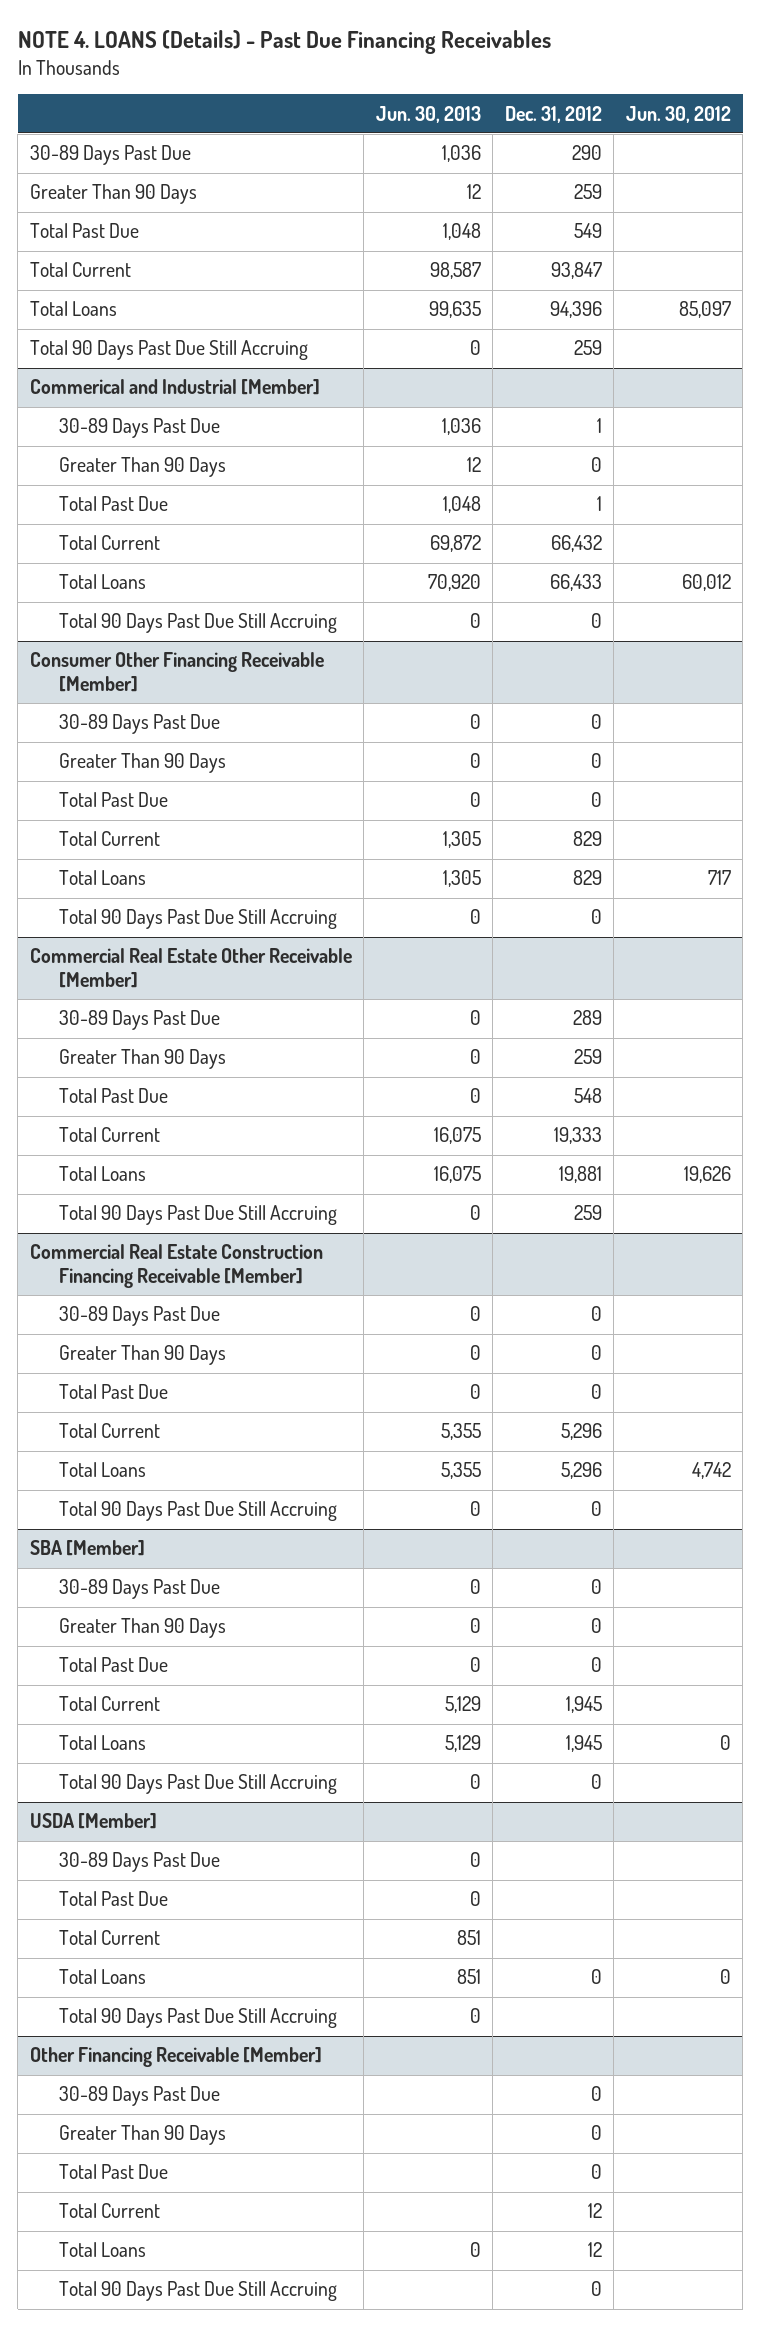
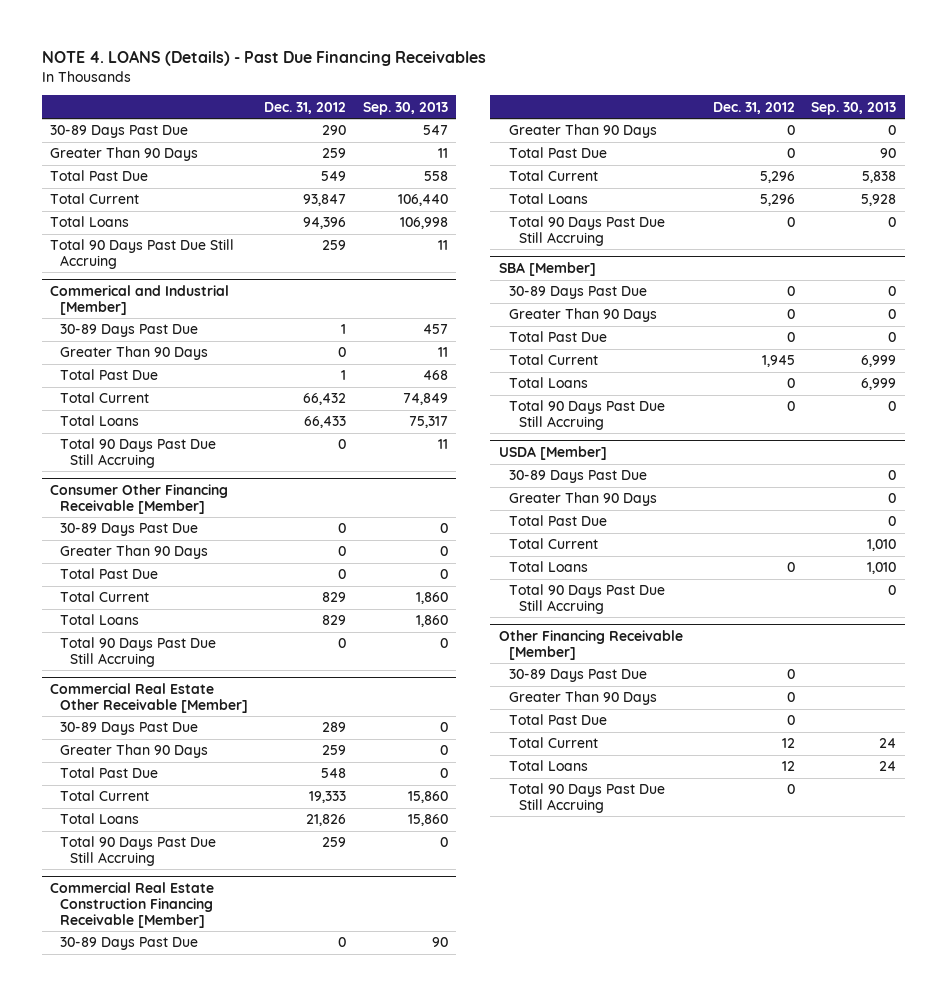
- | Jun. 30, 2013 | Dec. 31, 2012 | Jun. 30, 2012
+ | Dec. 31, 2012 | Sep. 30, 2013
@ Commercial Real Estate Other Receivable [Member]
- Total Loans | 16,075 | 19,881 | 19,626
+ Total Loans | 21,826 | 15,860
@ SBA [Member]
- Total Loans | 5,129 | 1,945 | 0
+ Total Loans | 0 | 6,999
@ USDA [Member]
+ Greater Than 90 Days | | 0

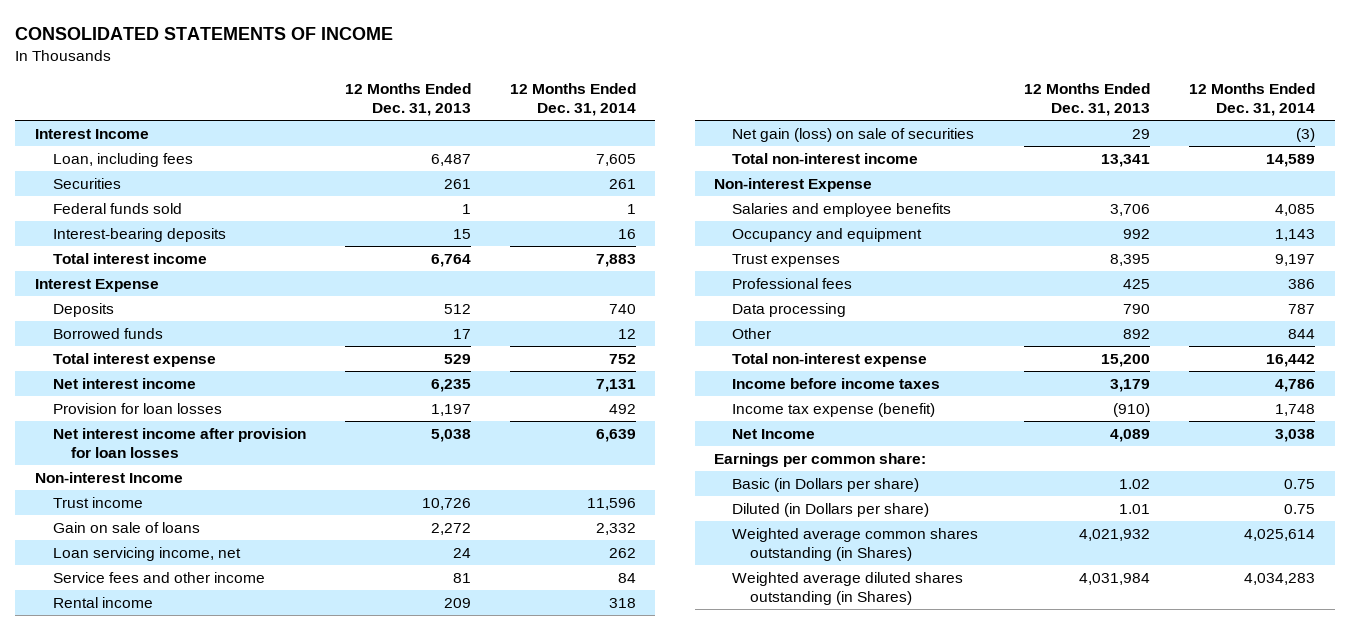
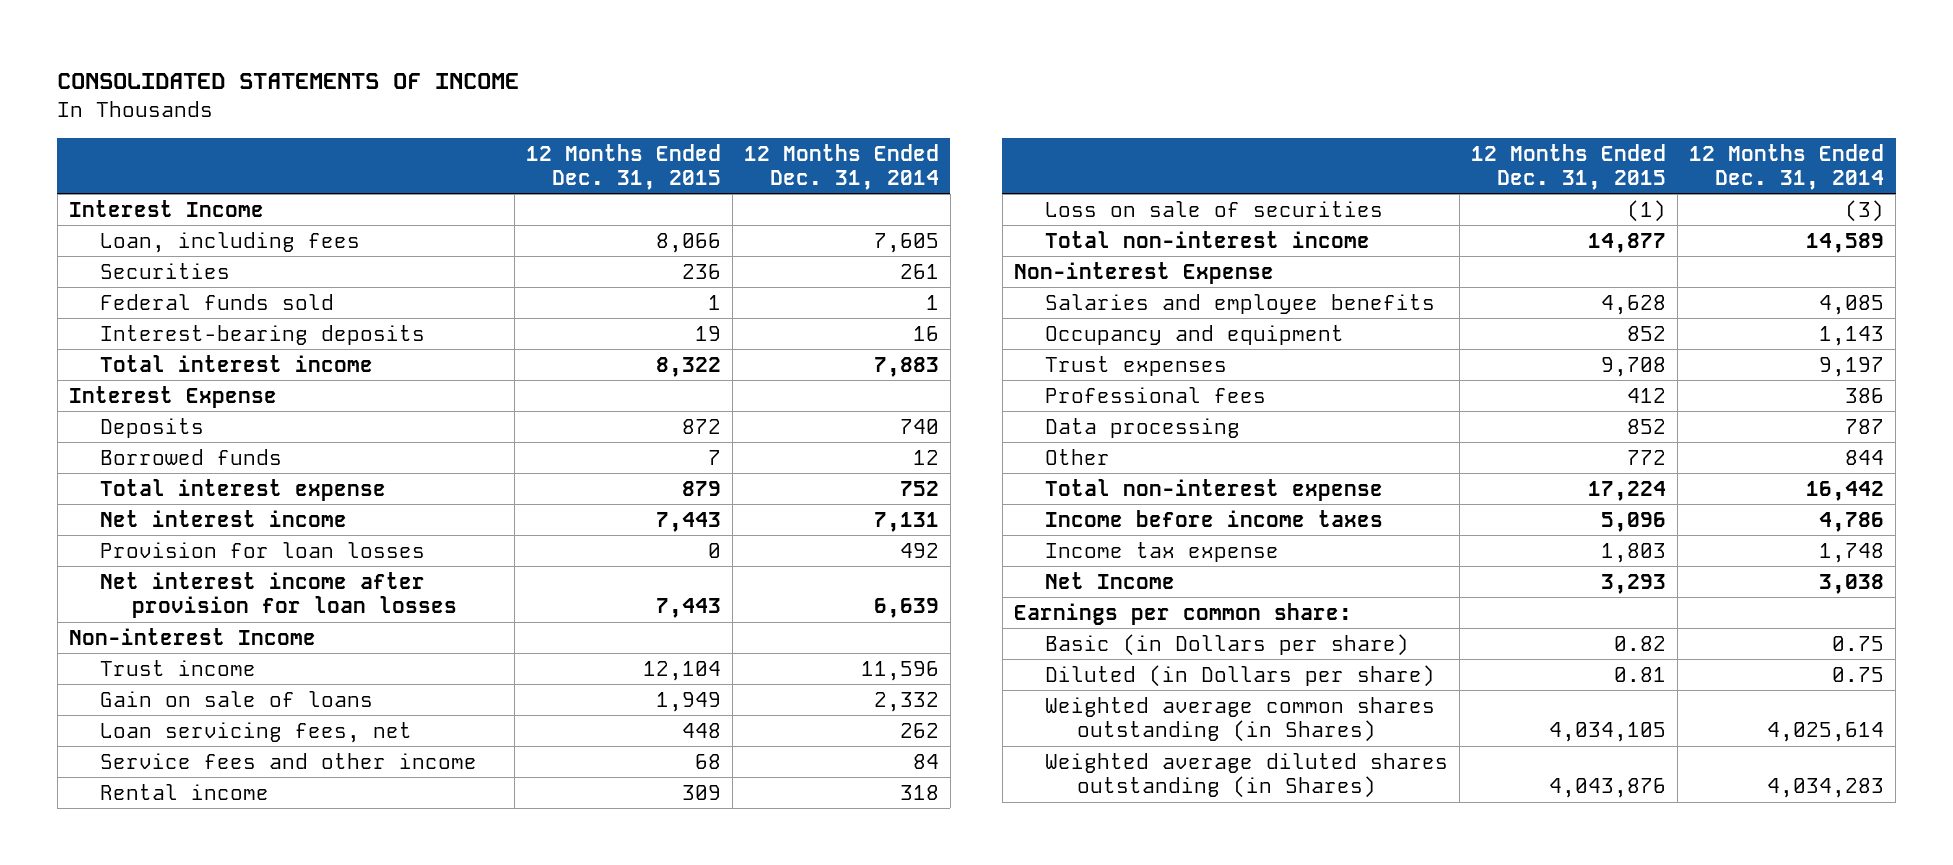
- | 12 Months Ended Dec. 31, 2013 | 12 Months Ended Dec. 31, 2014
+ | 12 Months Ended Dec. 31, 2015 | 12 Months Ended Dec. 31, 2014
- Loan servicing income, net | 24 | 262
+ Loan servicing fees, net | 448 | 262
- Net gain (loss) on sale of securities | 29 | (3)
+ Loss on sale of securities | (1) | (3)
- Income tax expense (benefit) | (910) | 1,748
+ Income tax expense | 1,803 | 1,748

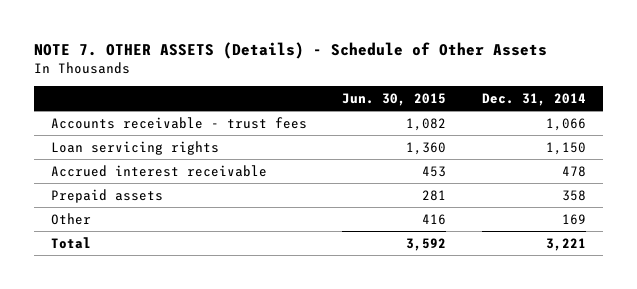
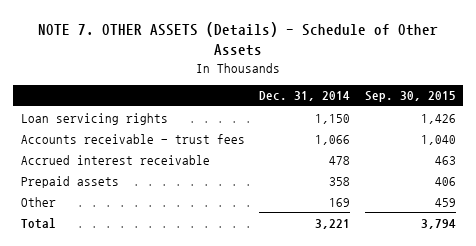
- | Jun. 30, 2015 | Dec. 31, 2014
+ | Dec. 31, 2014 | Sep. 30, 2015
moved down: Accounts receivable - trust fees | 1,066 | 1,040

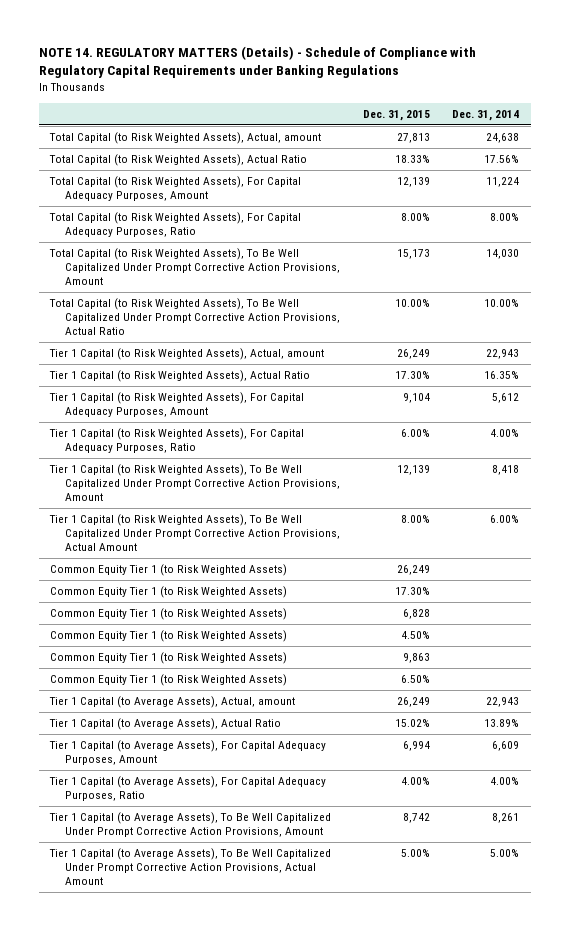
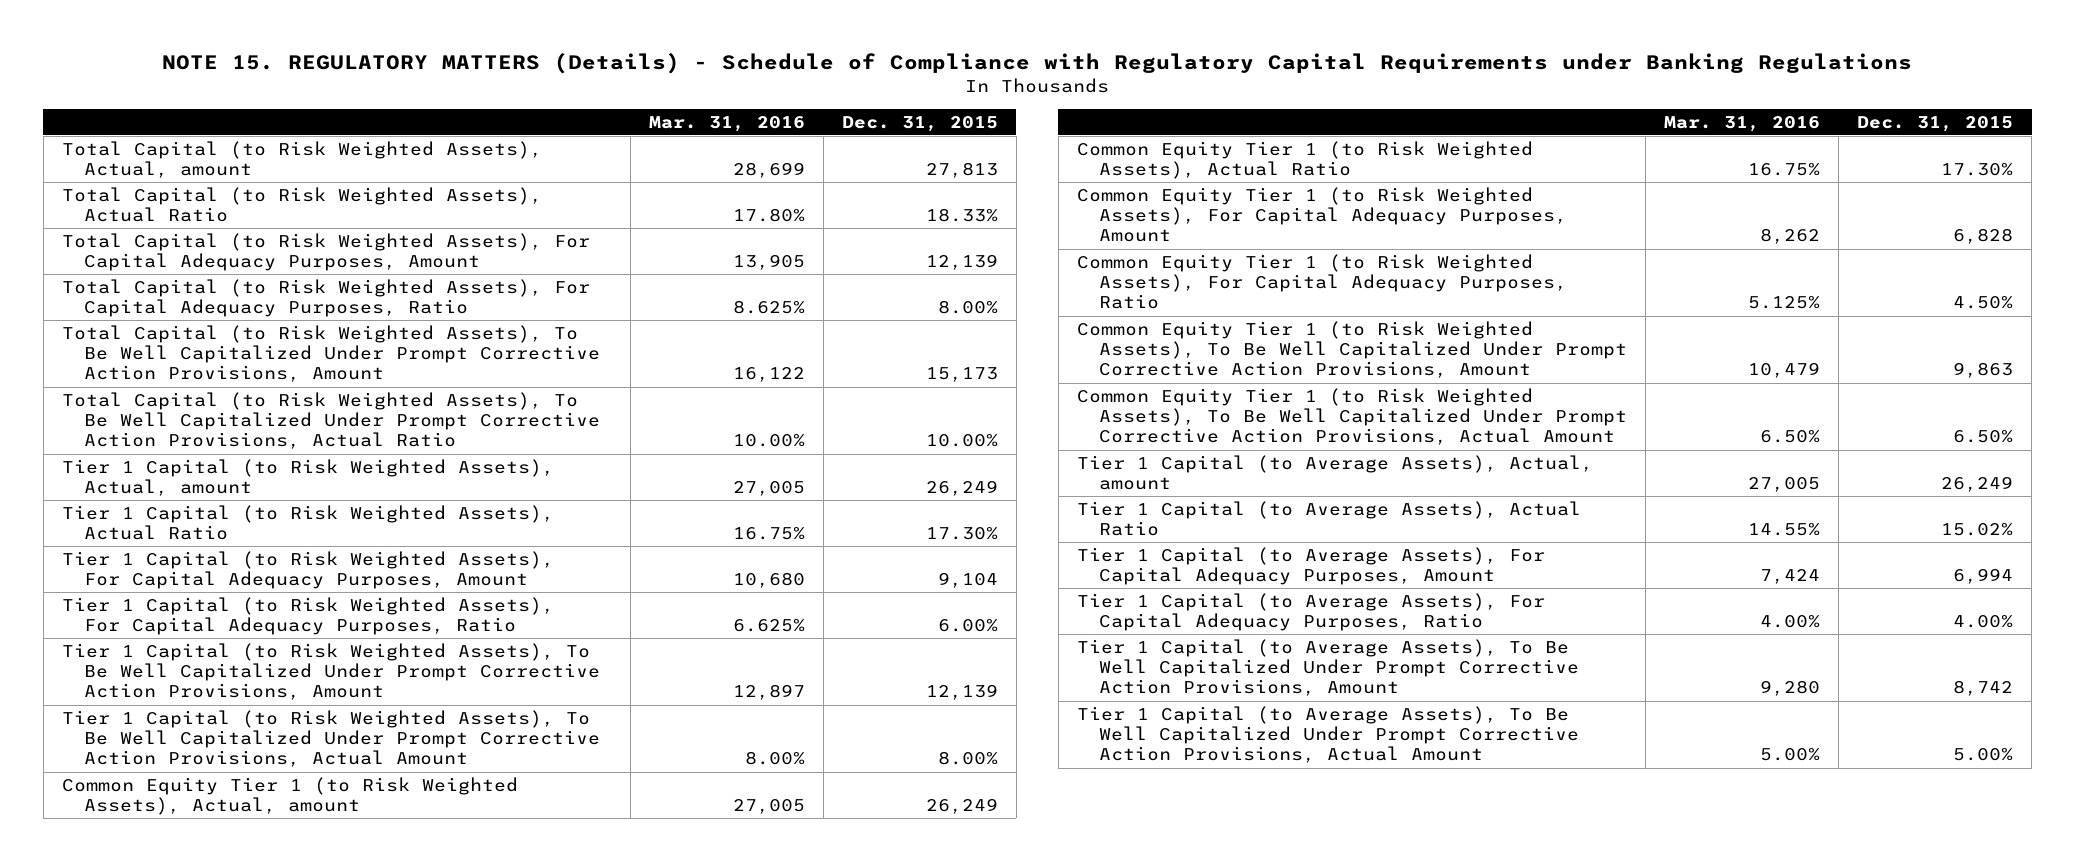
- NOTE 14. REGULATORY MATTERS (Details) - Schedule of Compliance with Regulatory Capital Requirements under Banking Regulations
+ NOTE 15. REGULATORY MATTERS (Details) - Schedule of Compliance with Regulatory Capital Requirements under Banking Regulations
- | Dec. 31, 2015 | Dec. 31, 2014
+ | Mar. 31, 2016 | Dec. 31, 2015
- Common Equity Tier 1 (to Risk Weighted Assets) | 26,249 |
- Common Equity Tier 1 (to Risk Weighted Assets) | 17.30% |
- Common Equity Tier 1 (to Risk Weighted Assets) | 6,828 |
- Common Equity Tier 1 (to Risk Weighted Assets) | 4.50% |
- Common Equity Tier 1 (to Risk Weighted Assets) | 9,863 |
- Common Equity Tier 1 (to Risk Weighted Assets) | 6.50% |
+ Common Equity Tier 1 (to Risk Weighted Assets), Actual, amount | 27,005 | 26,249
+ Common Equity Tier 1 (to Risk Weighted Assets), Actual Ratio | 16.75% | 17.30%
+ Common Equity Tier 1 (to Risk Weighted Assets), For Capital Adequacy Purposes, Amount | 8,262 | 6,828
+ Common Equity Tier 1 (to Risk Weighted Assets), For Capital Adequacy Purposes, Ratio | 5.125% | 4.50%
+ Common Equity Tier 1 (to Risk Weighted Assets), To Be Well Capitalized Under Prompt Corrective Action Provisions, Amount | 10,479 | 9,863
+ Common Equity Tier 1 (to Risk Weighted Assets), To Be Well Capitalized Under Prompt Corrective Action Provisions, Actual Amount | 6.50% | 6.50%

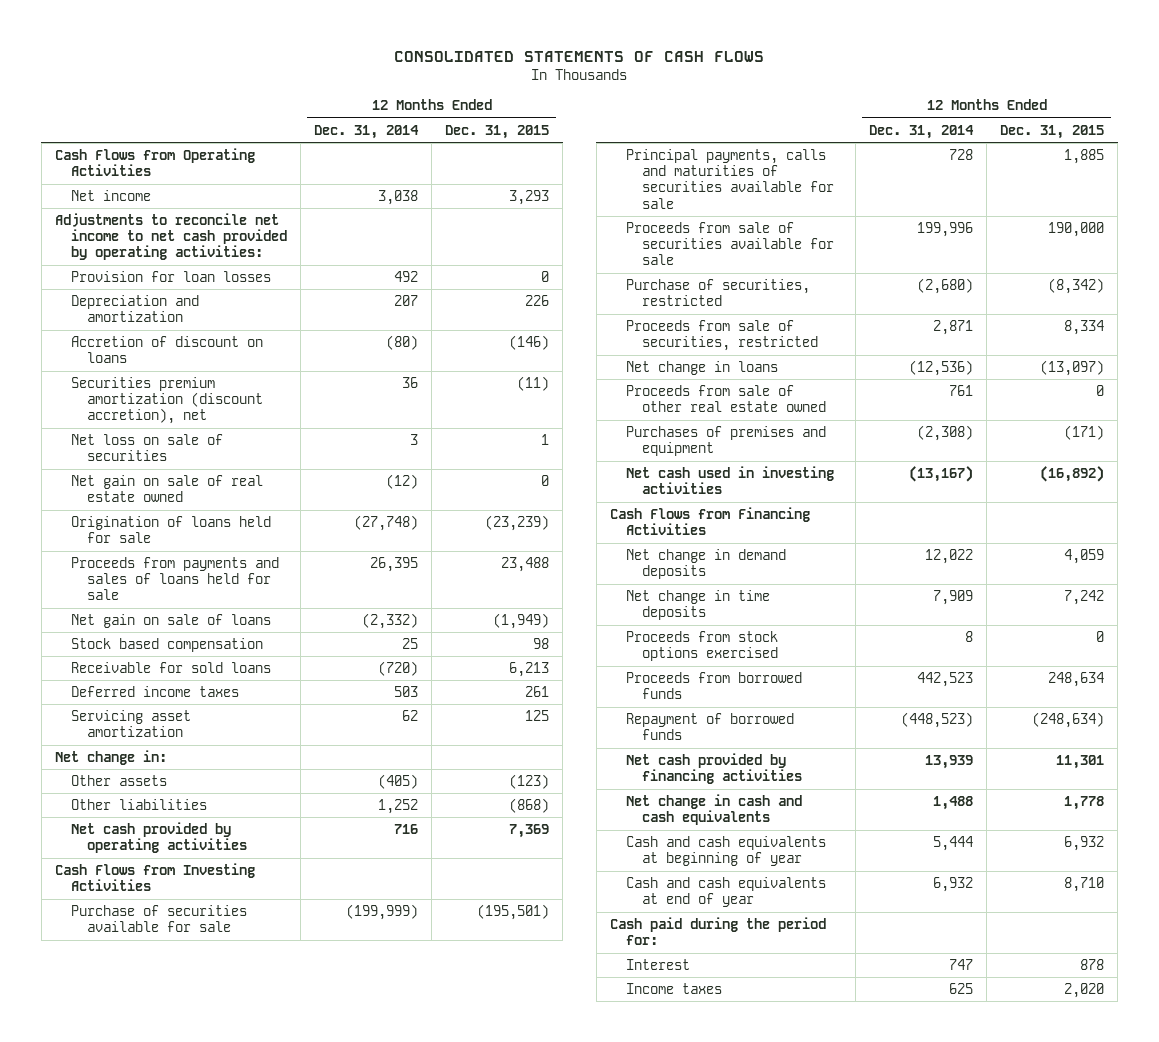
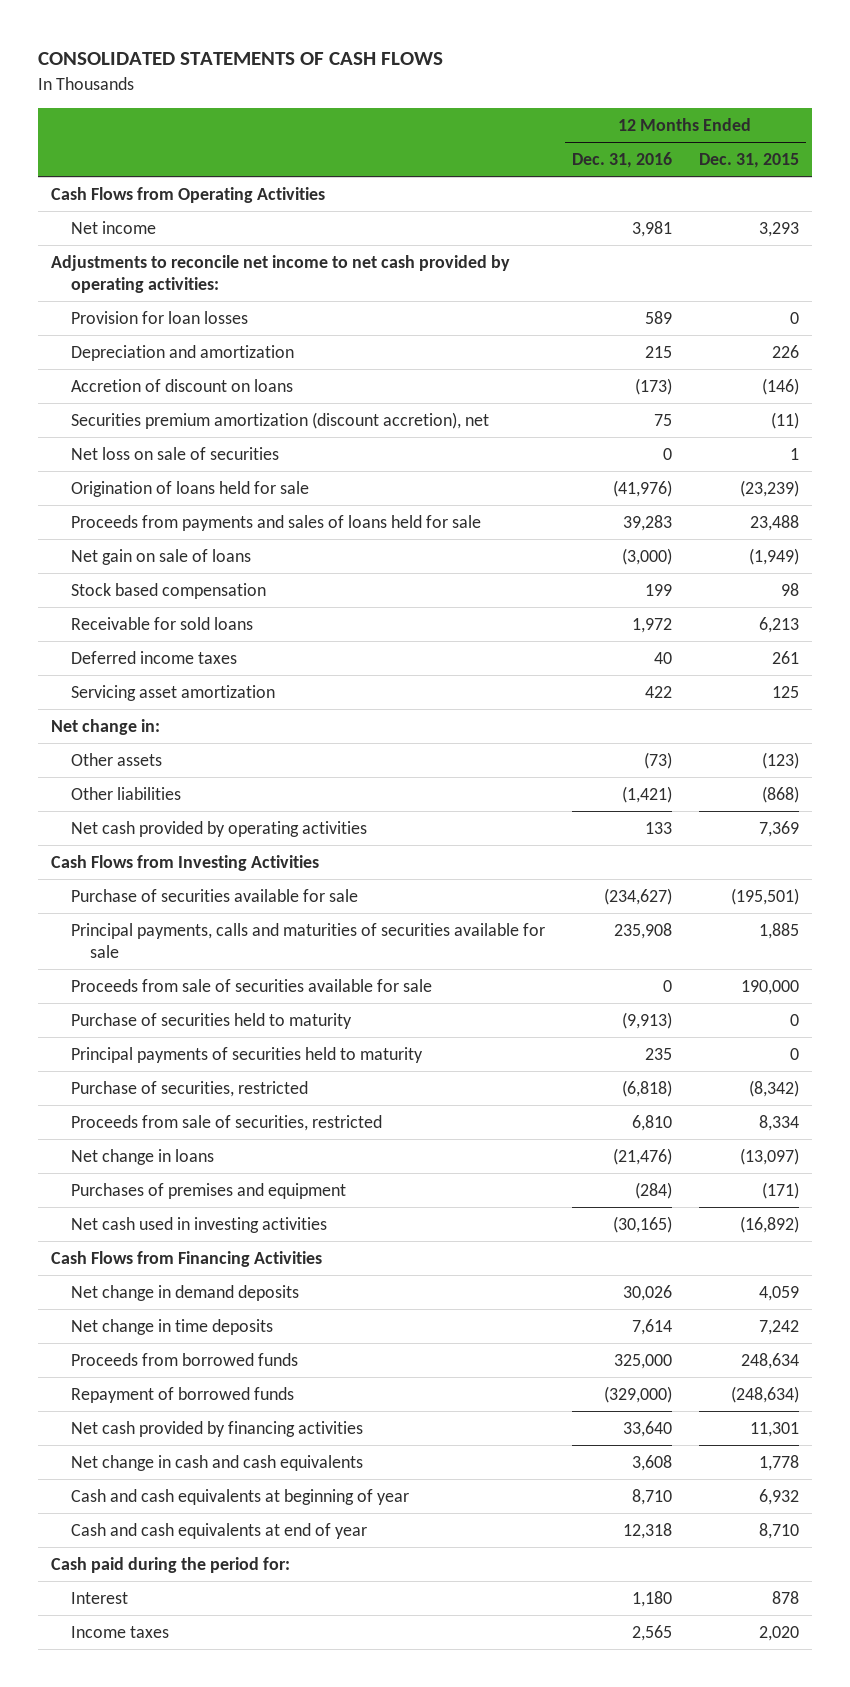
- | 12 Months Ended Dec. 31, 2014 | 12 Months Ended Dec. 31, 2015
+ | 12 Months Ended Dec. 31, 2016 | 12 Months Ended Dec. 31, 2015
- Net gain on sale of real estate owned | (12) | 0
+ Purchase of securities held to maturity | (9,913) | 0
+ Principal payments of securities held to maturity | 235 | 0
- Proceeds from sale of other real estate owned | 761 | 0
- Proceeds from stock options exercised | 8 | 0

